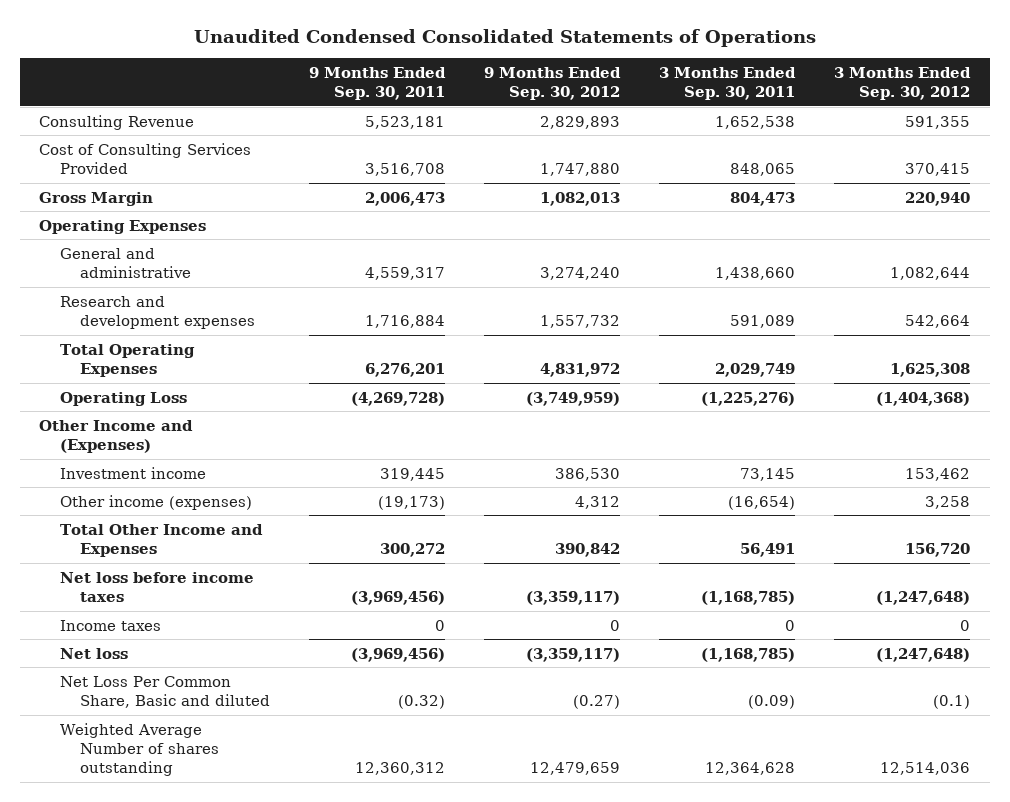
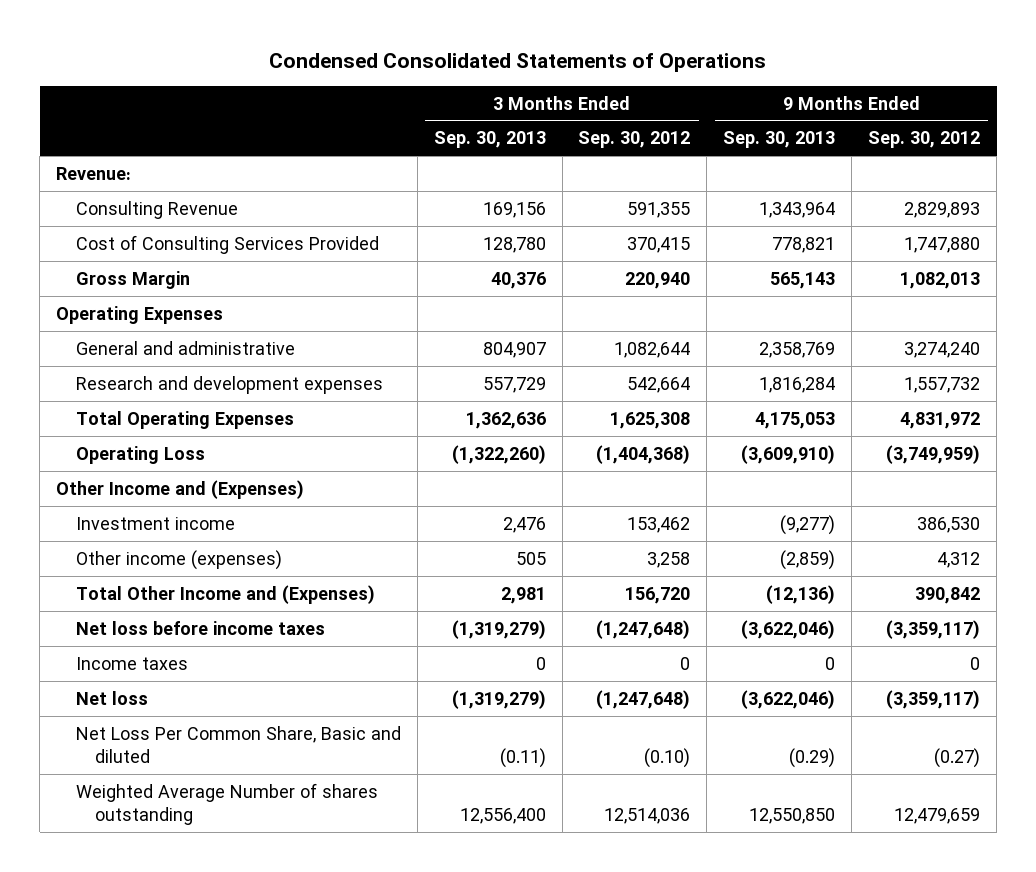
- Unaudited Condensed Consolidated Statements of Operations
+ Condensed Consolidated Statements of Operations
- | 9 Months Ended Sep. 30, 2011 | 9 Months Ended Sep. 30, 2012 | 3 Months Ended Sep. 30, 2011 | 3 Months Ended Sep. 30, 2012
+ | 3 Months Ended Sep. 30, 2013 | 3 Months Ended Sep. 30, 2012 | 9 Months Ended Sep. 30, 2013 | 9 Months Ended Sep. 30, 2012
+ Revenue:
- Total Other Income and Expenses | 300,272 | 390,842 | 56,491 | 156,720
+ Total Other Income and (Expenses) | 2,981 | 156,720 | (12,136) | 390,842
- Net Loss Per Common Share, Basic and diluted | (0.32) | (0.27) | (0.09) | (0.1)
+ Net Loss Per Common Share, Basic and diluted | (0.11) | (0.10) | (0.29) | (0.27)

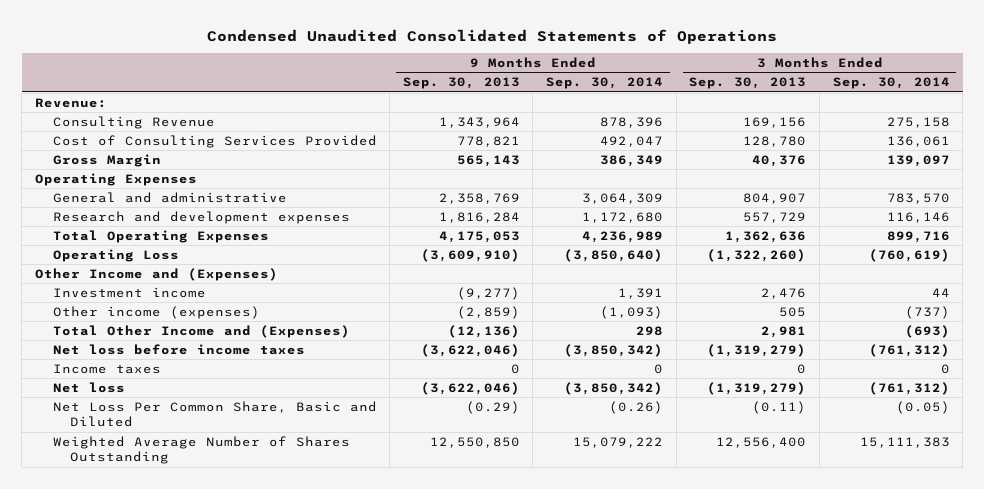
- Condensed Consolidated Statements of Operations
+ Condensed Unaudited Consolidated Statements of Operations
- | 3 Months Ended Sep. 30, 2013 | 3 Months Ended Sep. 30, 2012 | 9 Months Ended Sep. 30, 2013 | 9 Months Ended Sep. 30, 2012
+ | 9 Months Ended Sep. 30, 2013 | 9 Months Ended Sep. 30, 2014 | 3 Months Ended Sep. 30, 2013 | 3 Months Ended Sep. 30, 2014
- Net Loss Per Common Share, Basic and diluted | (0.11) | (0.10) | (0.29) | (0.27)
- Weighted Average Number of shares outstanding | 12,556,400 | 12,514,036 | 12,550,850 | 12,479,659
+ Net Loss Per Common Share, Basic and Diluted | (0.29) | (0.26) | (0.11) | (0.05)
+ Weighted Average Number of Shares Outstanding | 12,550,850 | 15,079,222 | 12,556,400 | 15,111,383

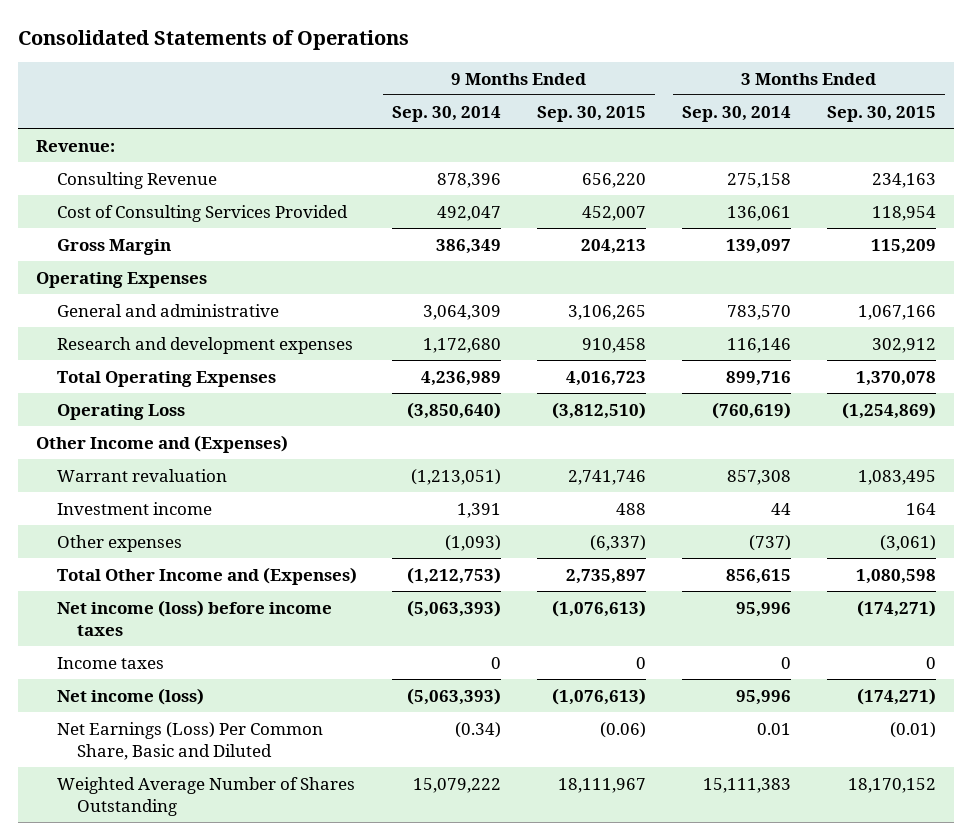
- Condensed Unaudited Consolidated Statements of Operations
+ Consolidated Statements of Operations
- | 9 Months Ended Sep. 30, 2013 | 9 Months Ended Sep. 30, 2014 | 3 Months Ended Sep. 30, 2013 | 3 Months Ended Sep. 30, 2014
+ | 9 Months Ended Sep. 30, 2014 | 9 Months Ended Sep. 30, 2015 | 3 Months Ended Sep. 30, 2014 | 3 Months Ended Sep. 30, 2015
+ Warrant revaluation | (1,213,051) | 2,741,746 | 857,308 | 1,083,495
- Other income (expenses) | (2,859) | (1,093) | 505 | (737)
- Total Other Income and (Expenses) | (12,136) | 298 | 2,981 | (693)
- Net loss before income taxes | (3,622,046) | (3,850,342) | (1,319,279) | (761,312)
+ Other expenses | (1,093) | (6,337) | (737) | (3,061)
+ Total Other Income and (Expenses) | (1,212,753) | 2,735,897 | 856,615 | 1,080,598
+ Net income (loss) before income taxes | (5,063,393) | (1,076,613) | 95,996 | (174,271)
- Net loss | (3,622,046) | (3,850,342) | (1,319,279) | (761,312)
- Net Loss Per Common Share, Basic and Diluted | (0.29) | (0.26) | (0.11) | (0.05)
+ Net income (loss) | (5,063,393) | (1,076,613) | 95,996 | (174,271)
+ Net Earnings (Loss) Per Common Share, Basic and Diluted | (0.34) | (0.06) | 0.01 | (0.01)

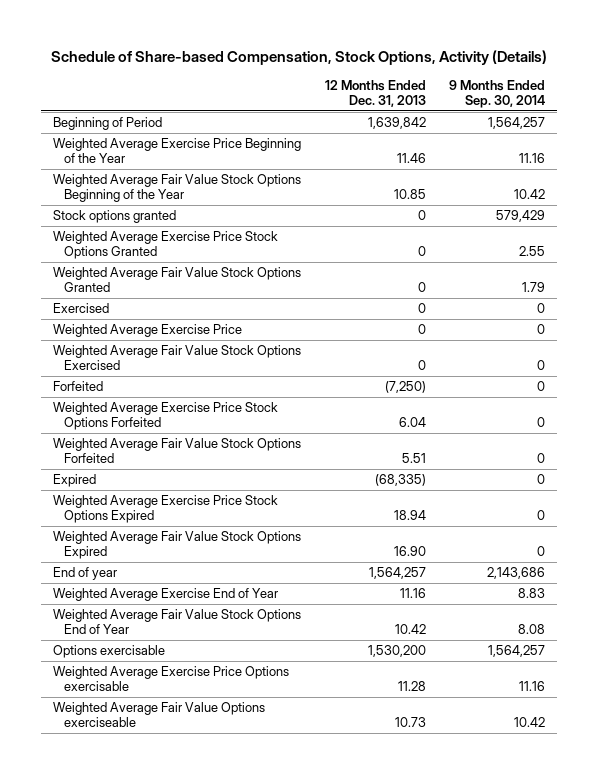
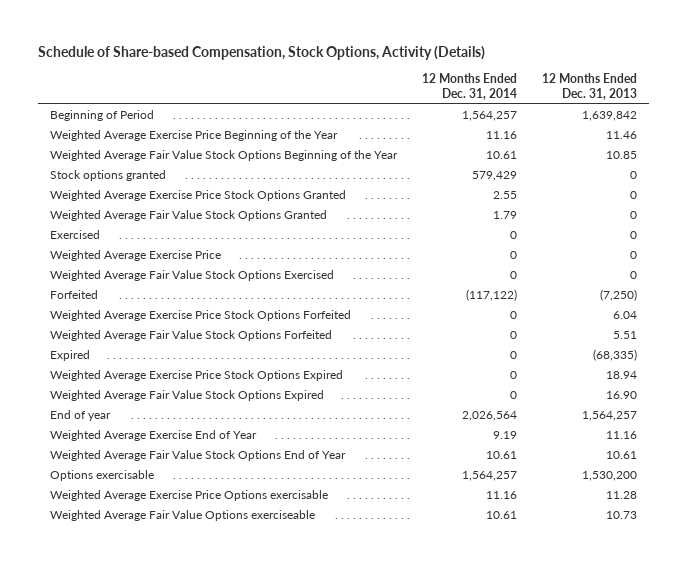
- | 12 Months Ended Dec. 31, 2013 | 9 Months Ended Sep. 30, 2014
+ | 12 Months Ended Dec. 31, 2014 | 12 Months Ended Dec. 31, 2013
- Weighted Average Fair Value Stock Options End of Year | 10.42 | 8.08
+ Weighted Average Fair Value Stock Options End of Year | 10.61 | 10.61

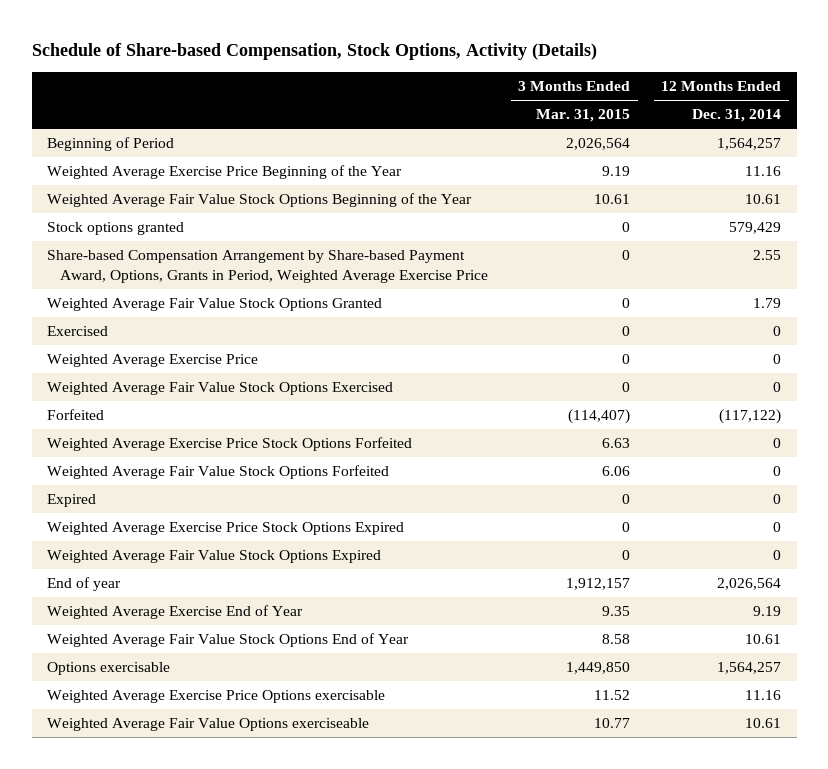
- | 12 Months Ended Dec. 31, 2014 | 12 Months Ended Dec. 31, 2013
+ | 3 Months Ended Mar. 31, 2015 | 12 Months Ended Dec. 31, 2014
- Weighted Average Exercise Price Stock Options Granted | 2.55 | 0
+ Share-based Compensation Arrangement by Share-based Payment Award, Options, Grants in Period, Weighted Average Exercise Price | 0 | 2.55

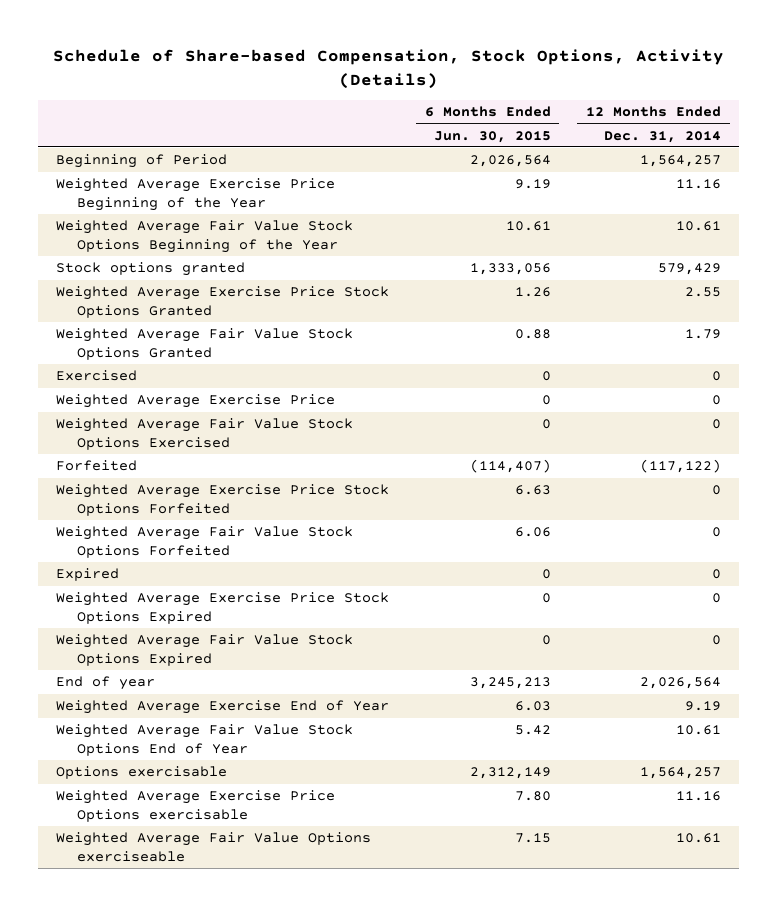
- | 3 Months Ended Mar. 31, 2015 | 12 Months Ended Dec. 31, 2014
+ | 6 Months Ended Jun. 30, 2015 | 12 Months Ended Dec. 31, 2014
- Share-based Compensation Arrangement by Share-based Payment Award, Options, Grants in Period, Weighted Average Exercise Price | 0 | 2.55
+ Weighted Average Exercise Price Stock Options Granted | 1.26 | 2.55

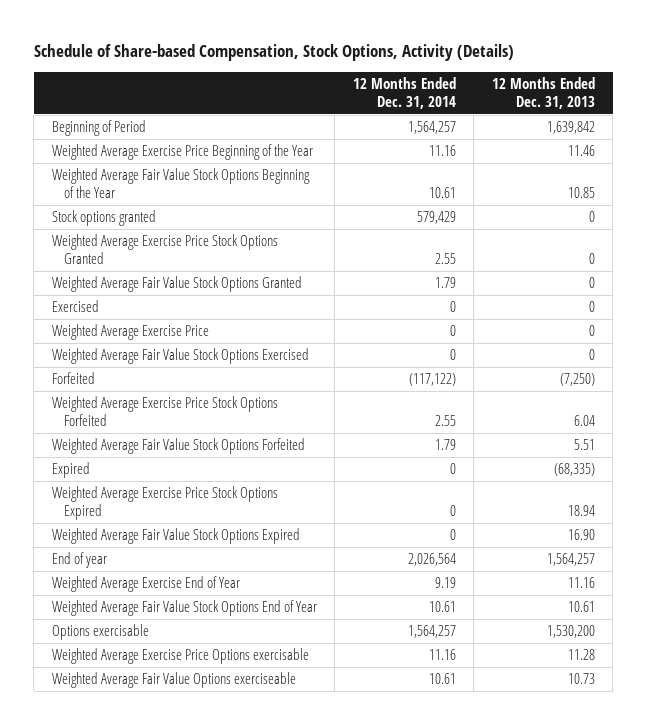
- | 6 Months Ended Jun. 30, 2015 | 12 Months Ended Dec. 31, 2014
+ | 12 Months Ended Dec. 31, 2014 | 12 Months Ended Dec. 31, 2013
- Weighted Average Exercise Price Stock Options Forfeited | 6.63 | 0
- Weighted Average Fair Value Stock Options Forfeited | 6.06 | 0
+ Weighted Average Exercise Price Stock Options Forfeited | 2.55 | 6.04
+ Weighted Average Fair Value Stock Options Forfeited | 1.79 | 5.51

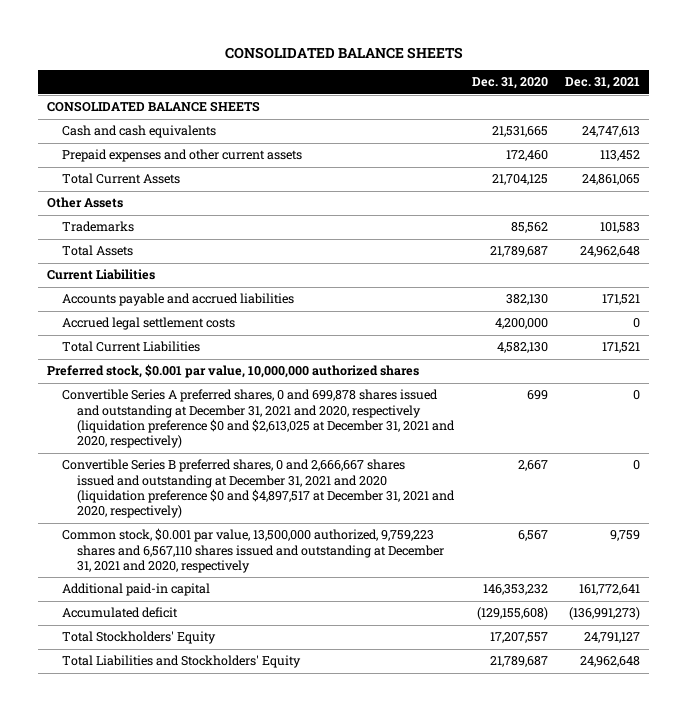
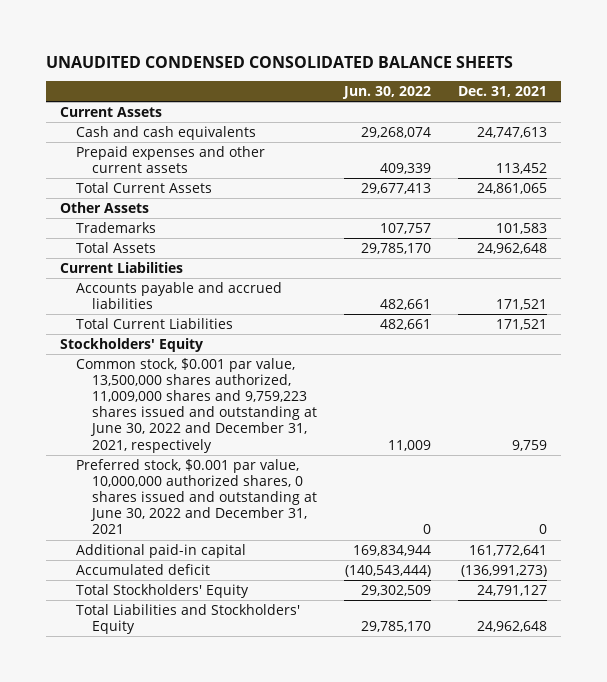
- CONSOLIDATED BALANCE SHEETS
+ UNAUDITED CONDENSED CONSOLIDATED BALANCE SHEETS
- | Dec. 31, 2020 | Dec. 31, 2021
+ | Jun. 30, 2022 | Dec. 31, 2021
- CONSOLIDATED BALANCE SHEETS
+ Current Assets
- Accrued legal settlement costs | 4,200,000 | 0
- Preferred stock, $0.001 par value, 10,000,000 authorized shares
- Convertible Series A preferred shares, 0 and 699,878 shares issued and outstanding at December 31, 2021 and 2020, respectively (liquidation preference $0 and $2,613,025 at December 31, 2021 and 2020, respectively) | 699 | 0
- Convertible Series B preferred shares, 0 and 2,666,667 shares issued and outstanding at December 31, 2021 and 2020 (liquidation preference $0 and $4,897,517 at December 31, 2021 and 2020, respectively) | 2,667 | 0
- Common stock, $0.001 par value, 13,500,000 authorized, 9,759,223 shares and 6,567,110 shares issued and outstanding at December 31, 2021 and 2020, respectively | 6,567 | 9,759
+ Stockholders' Equity
+ Common stock, $0.001 par value, 13,500,000 shares authorized, 11,009,000 shares and 9,759,223 shares issued and outstanding at June 30, 2022 and December 31, 2021, respectively | 11,009 | 9,759
+ Preferred stock, $0.001 par value, 10,000,000 authorized shares, 0 shares issued and outstanding at June 30, 2022 and December 31, 2021 | 0 | 0

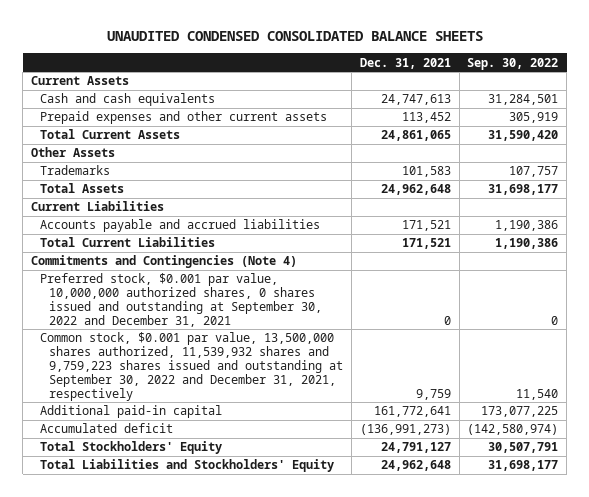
- | Jun. 30, 2022 | Dec. 31, 2021
+ | Dec. 31, 2021 | Sep. 30, 2022
- Stockholders' Equity
- Common stock, $0.001 par value, 13,500,000 shares authorized, 11,009,000 shares and 9,759,223 shares issued and outstanding at June 30, 2022 and December 31, 2021, respectively | 11,009 | 9,759
- Preferred stock, $0.001 par value, 10,000,000 authorized shares, 0 shares issued and outstanding at June 30, 2022 and December 31, 2021 | 0 | 0
+ Commitments and Contingencies (Note 4)
+ Preferred stock, $0.001 par value, 10,000,000 authorized shares, 0 shares issued and outstanding at September 30, 2022 and December 31, 2021 | 0 | 0
+ Common stock, $0.001 par value, 13,500,000 shares authorized, 11,539,932 shares and 9,759,223 shares issued and outstanding at September 30, 2022 and December 31, 2021, respectively | 9,759 | 11,540

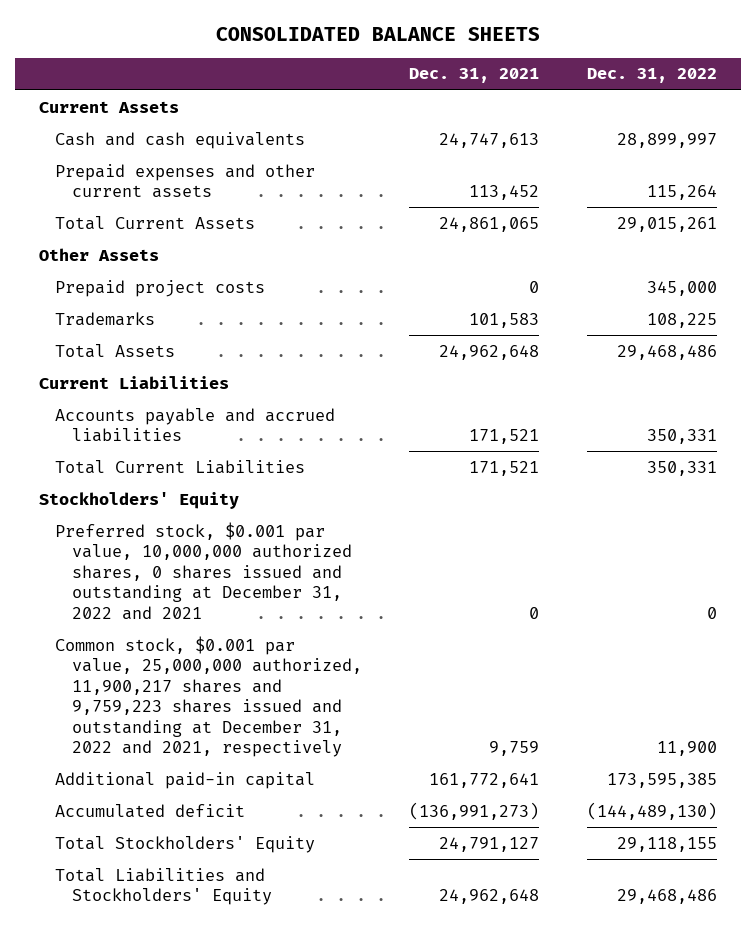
- UNAUDITED CONDENSED CONSOLIDATED BALANCE SHEETS
+ CONSOLIDATED BALANCE SHEETS
- | Dec. 31, 2021 | Sep. 30, 2022
+ | Dec. 31, 2021 | Dec. 31, 2022
+ Prepaid project costs | 0 | 345,000
- Commitments and Contingencies (Note 4)
- Preferred stock, $0.001 par value, 10,000,000 authorized shares, 0 shares issued and outstanding at September 30, 2022 and December 31, 2021 | 0 | 0
- Common stock, $0.001 par value, 13,500,000 shares authorized, 11,539,932 shares and 9,759,223 shares issued and outstanding at September 30, 2022 and December 31, 2021, respectively | 9,759 | 11,540
+ Stockholders' Equity
+ Preferred stock, $0.001 par value, 10,000,000 authorized shares, 0 shares issued and outstanding at December 31, 2022 and 2021 | 0 | 0
+ Common stock, $0.001 par value, 25,000,000 authorized, 11,900,217 shares and 9,759,223 shares issued and outstanding at December 31, 2022 and 2021, respectively | 9,759 | 11,900

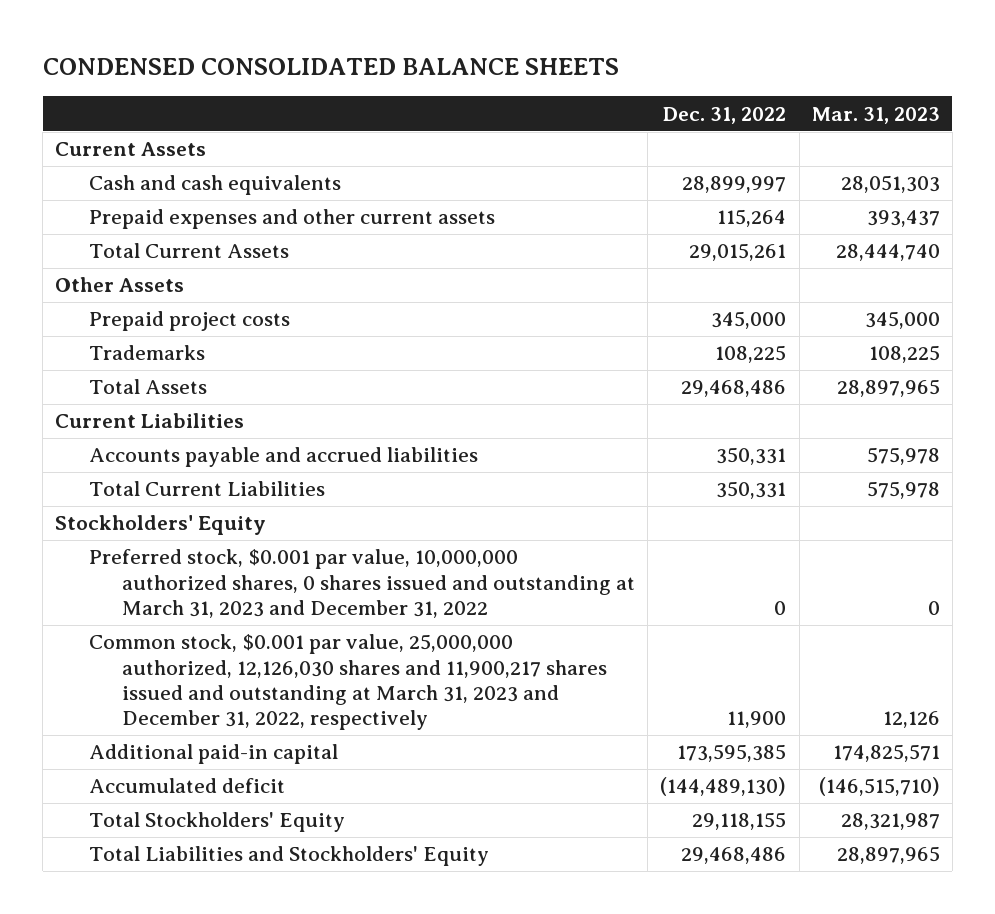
- CONSOLIDATED BALANCE SHEETS
+ CONDENSED CONSOLIDATED BALANCE SHEETS
- | Dec. 31, 2021 | Dec. 31, 2022
+ | Dec. 31, 2022 | Mar. 31, 2023
- Preferred stock, $0.001 par value, 10,000,000 authorized shares, 0 shares issued and outstanding at December 31, 2022 and 2021 | 0 | 0
- Common stock, $0.001 par value, 25,000,000 authorized, 11,900,217 shares and 9,759,223 shares issued and outstanding at December 31, 2022 and 2021, respectively | 9,759 | 11,900
+ Preferred stock, $0.001 par value, 10,000,000 authorized shares, 0 shares issued and outstanding at March 31, 2023 and December 31, 2022 | 0 | 0
+ Common stock, $0.001 par value, 25,000,000 authorized, 12,126,030 shares and 11,900,217 shares issued and outstanding at March 31, 2023 and December 31, 2022, respectively | 11,900 | 12,126

